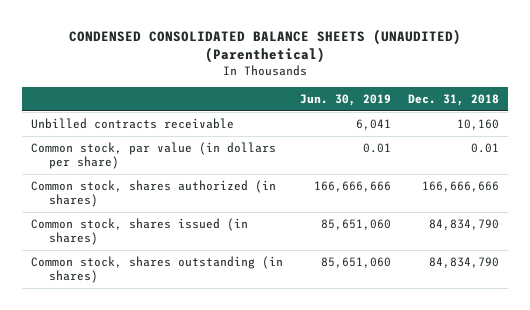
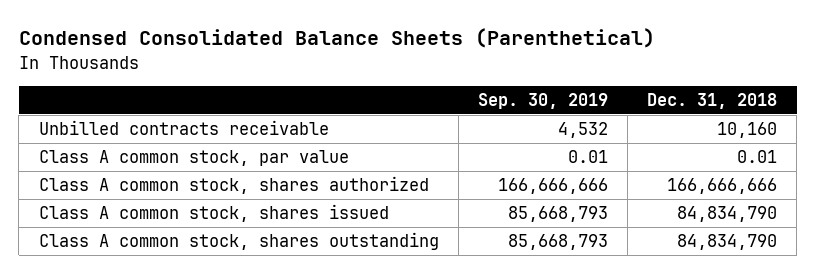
- CONDENSED CONSOLIDATED BALANCE SHEETS (UNAUDITED) (Parenthetical)
+ Condensed Consolidated Balance Sheets (Parenthetical)
- | Jun. 30, 2019 | Dec. 31, 2018
+ | Sep. 30, 2019 | Dec. 31, 2018
- Common stock, par value (in dollars per share) | 0.01 | 0.01
- Common stock, shares authorized (in shares) | 166,666,666 | 166,666,666
- Common stock, shares issued (in shares) | 85,651,060 | 84,834,790
- Common stock, shares outstanding (in shares) | 85,651,060 | 84,834,790
+ Class A common stock, par value | 0.01 | 0.01
+ Class A common stock, shares authorized | 166,666,666 | 166,666,666
+ Class A common stock, shares issued | 85,668,793 | 84,834,790
+ Class A common stock, shares outstanding | 85,668,793 | 84,834,790

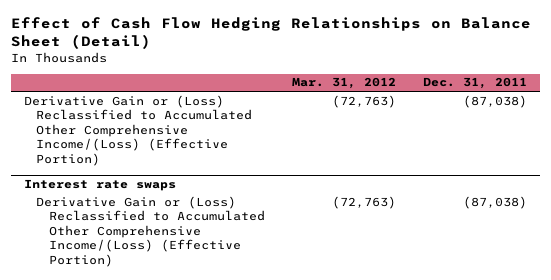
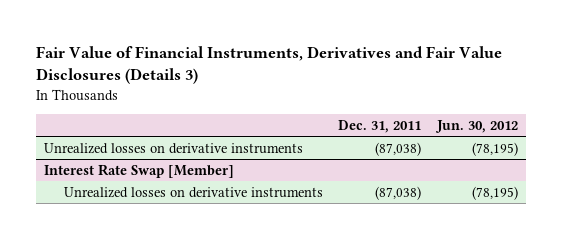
- Effect of Cash Flow Hedging Relationships on Balance Sheet (Detail)
+ Fair Value of Financial Instruments, Derivatives and Fair Value Disclosures (Details 3)
- | Mar. 31, 2012 | Dec. 31, 2011
+ | Dec. 31, 2011 | Jun. 30, 2012
- Derivative Gain or (Loss) Reclassified to Accumulated Other Comprehensive Income/(Loss) (Effective Portion) | (72,763) | (87,038)
- Interest rate swaps
- Derivative Gain or (Loss) Reclassified to Accumulated Other Comprehensive Income/(Loss) (Effective Portion) | (72,763) | (87,038)
+ Unrealized losses on derivative instruments | (87,038) | (78,195)
+ Interest Rate Swap [Member]
+ Unrealized losses on derivative instruments | (87,038) | (78,195)

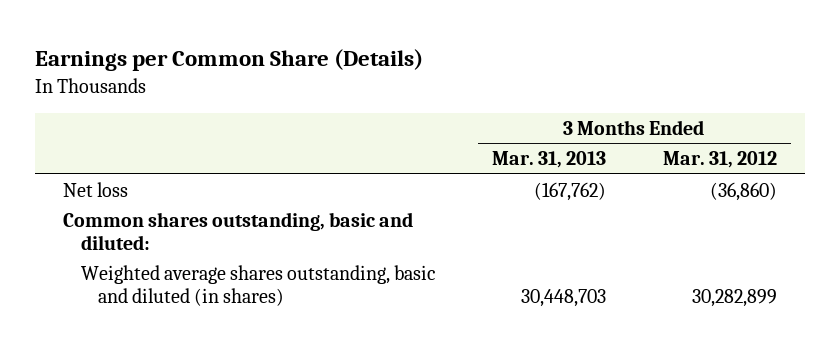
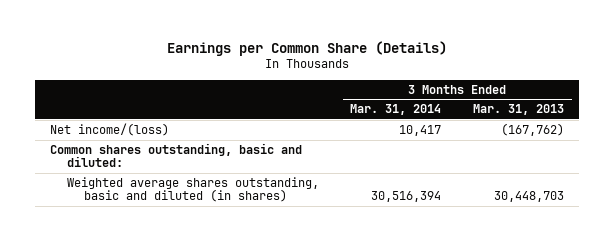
- | 3 Months Ended Mar. 31, 2013 | 3 Months Ended Mar. 31, 2012
+ | 3 Months Ended Mar. 31, 2014 | 3 Months Ended Mar. 31, 2013
- Net loss | (167,762) | (36,860)
+ Net income/(loss) | 10,417 | (167,762)

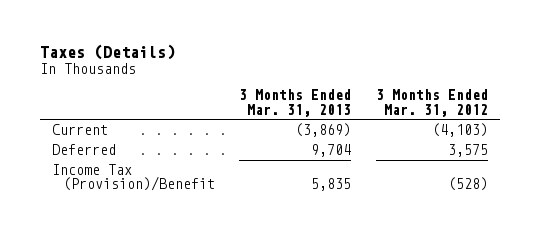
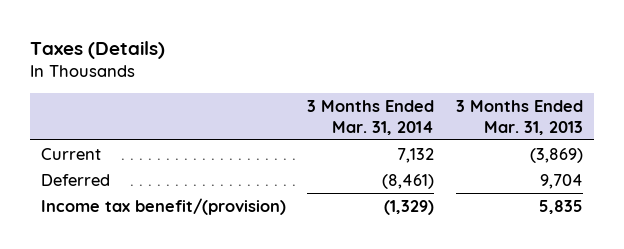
- | 3 Months Ended Mar. 31, 2013 | 3 Months Ended Mar. 31, 2012
+ | 3 Months Ended Mar. 31, 2014 | 3 Months Ended Mar. 31, 2013
- Income Tax (Provision)/Benefit | 5,835 | (528)
+ Income tax benefit/(provision) | (1,329) | 5,835

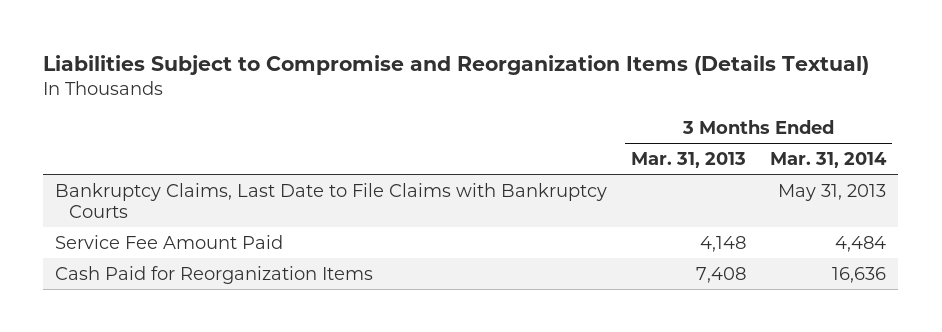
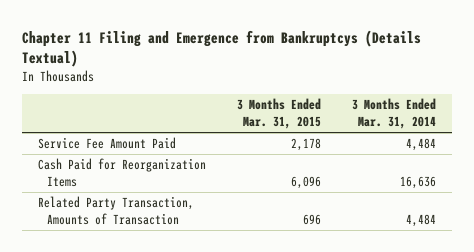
- Liabilities Subject to Compromise and Reorganization Items (Details Textual)
+ Chapter 11 Filing and Emergence from Bankruptcys (Details Textual)
- | 3 Months Ended Mar. 31, 2013 | 3 Months Ended Mar. 31, 2014
+ | 3 Months Ended Mar. 31, 2015 | 3 Months Ended Mar. 31, 2014
- Bankruptcy Claims, Last Date to File Claims with Bankruptcy Courts | | May 31, 2013
+ Related Party Transaction, Amounts of Transaction | 696 | 4,484

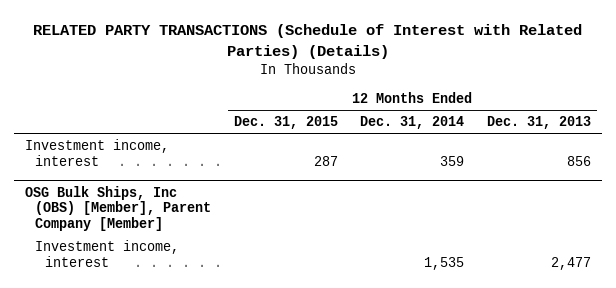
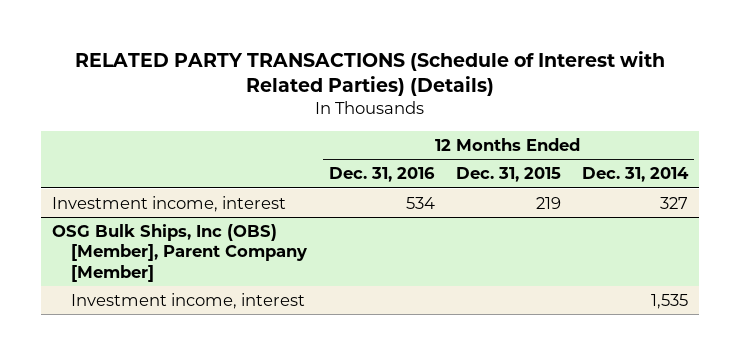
- | 12 Months Ended Dec. 31, 2015 | 12 Months Ended Dec. 31, 2014 | 12 Months Ended Dec. 31, 2013
+ | 12 Months Ended Dec. 31, 2016 | 12 Months Ended Dec. 31, 2015 | 12 Months Ended Dec. 31, 2014
- Investment income, interest | 287 | 359 | 856
+ Investment income, interest | 534 | 219 | 327

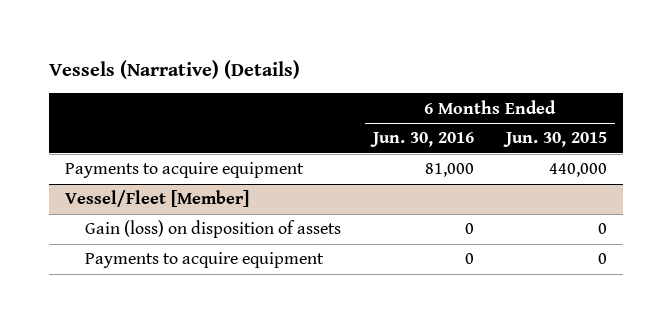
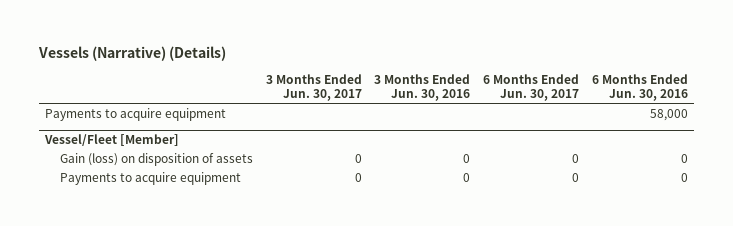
- | 6 Months Ended Jun. 30, 2016 | 6 Months Ended Jun. 30, 2015
+ | 3 Months Ended Jun. 30, 2017 | 3 Months Ended Jun. 30, 2016 | 6 Months Ended Jun. 30, 2017 | 6 Months Ended Jun. 30, 2016
- Payments to acquire equipment | 81,000 | 440,000
+ Payments to acquire equipment | | | | 58,000

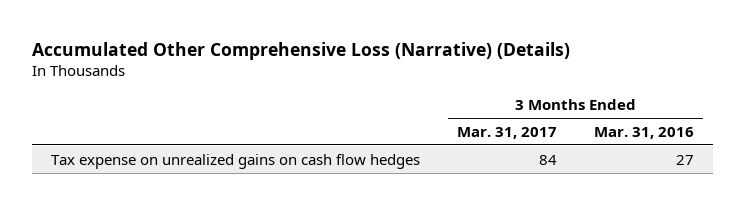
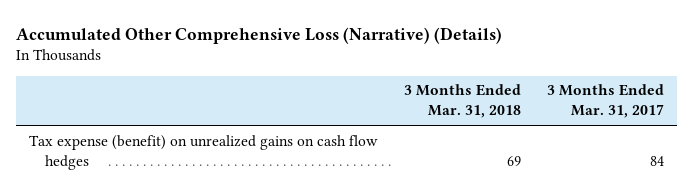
- | 3 Months Ended Mar. 31, 2017 | 3 Months Ended Mar. 31, 2016
+ | 3 Months Ended Mar. 31, 2018 | 3 Months Ended Mar. 31, 2017
- Tax expense on unrealized gains on cash flow hedges | 84 | 27
+ Tax expense (benefit) on unrealized gains on cash flow hedges | 69 | 84

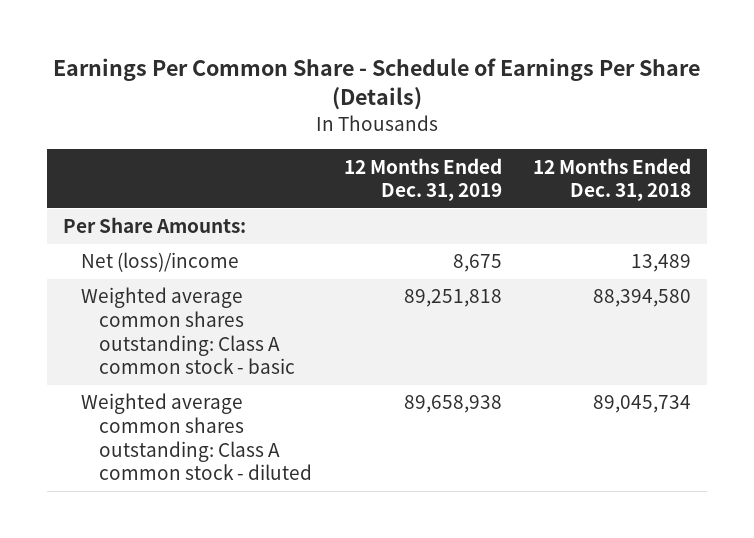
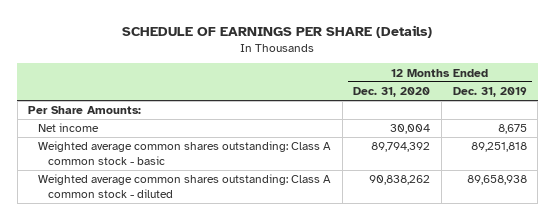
- Earnings Per Common Share - Schedule of Earnings Per Share (Details)
+ SCHEDULE OF EARNINGS PER SHARE (Details)
- | 12 Months Ended Dec. 31, 2019 | 12 Months Ended Dec. 31, 2018
+ | 12 Months Ended Dec. 31, 2020 | 12 Months Ended Dec. 31, 2019
- Net (loss)/income | 8,675 | 13,489
+ Net income | 30,004 | 8,675

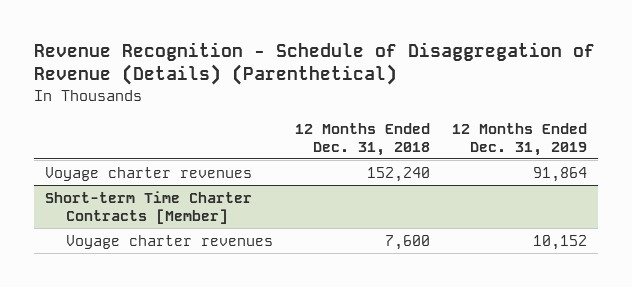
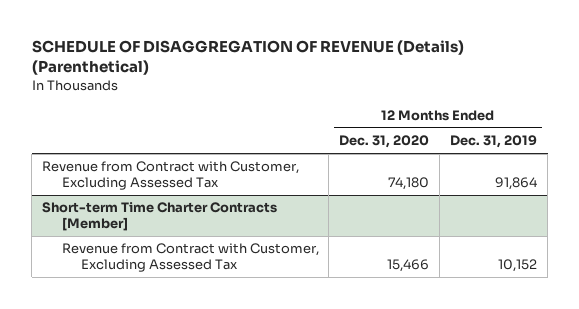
- Revenue Recognition - Schedule of Disaggregation of Revenue (Details) (Parenthetical)
+ SCHEDULE OF DISAGGREGATION OF REVENUE (Details) (Parenthetical)
- | 12 Months Ended Dec. 31, 2018 | 12 Months Ended Dec. 31, 2019
+ | 12 Months Ended Dec. 31, 2020 | 12 Months Ended Dec. 31, 2019
- Voyage charter revenues | 152,240 | 91,864
+ Revenue from Contract with Customer, Excluding Assessed Tax | 74,180 | 91,864
@ Short-term Time Charter Contracts [Member]
- Voyage charter revenues | 7,600 | 10,152
+ Revenue from Contract with Customer, Excluding Assessed Tax | 15,466 | 10,152

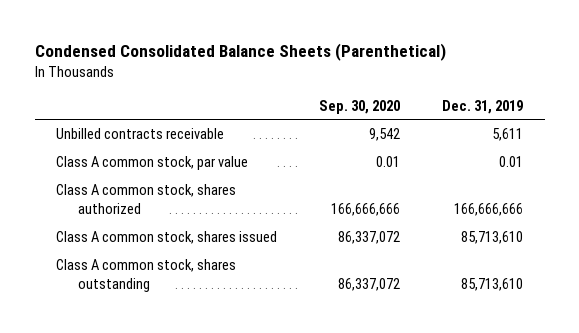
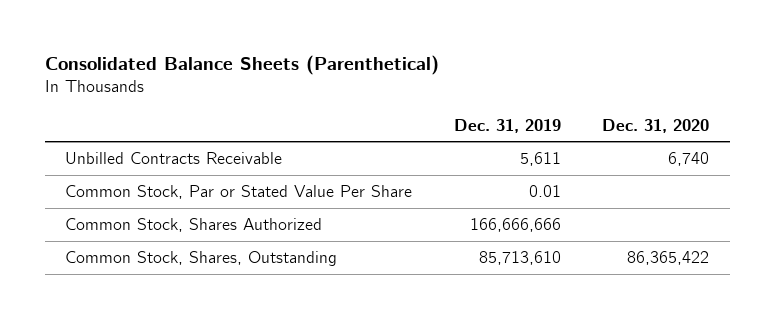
- Condensed Consolidated Balance Sheets (Parenthetical)
+ Consolidated Balance Sheets (Parenthetical)
- | Sep. 30, 2020 | Dec. 31, 2019
+ | Dec. 31, 2019 | Dec. 31, 2020
- Unbilled contracts receivable | 9,542 | 5,611
- Class A common stock, par value | 0.01 | 0.01
- Class A common stock, shares authorized | 166,666,666 | 166,666,666
- Class A common stock, shares issued | 86,337,072 | 85,713,610
- Class A common stock, shares outstanding | 86,337,072 | 85,713,610
+ Unbilled Contracts Receivable | 5,611 | 6,740
+ Common Stock, Par or Stated Value Per Share | 0.01 |
+ Common Stock, Shares Authorized | 166,666,666 |
+ Common Stock, Shares, Outstanding | 85,713,610 | 86,365,422

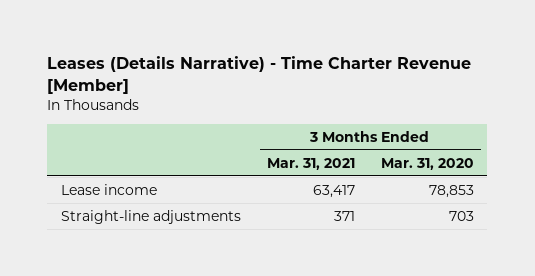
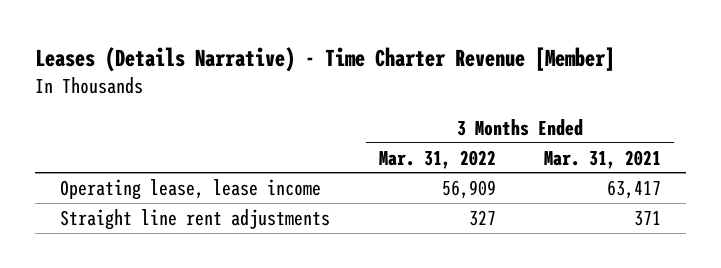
- | 3 Months Ended Mar. 31, 2021 | 3 Months Ended Mar. 31, 2020
+ | 3 Months Ended Mar. 31, 2022 | 3 Months Ended Mar. 31, 2021
- Lease income | 63,417 | 78,853
- Straight-line adjustments | 371 | 703
+ Operating lease, lease income | 56,909 | 63,417
+ Straight line rent adjustments | 327 | 371

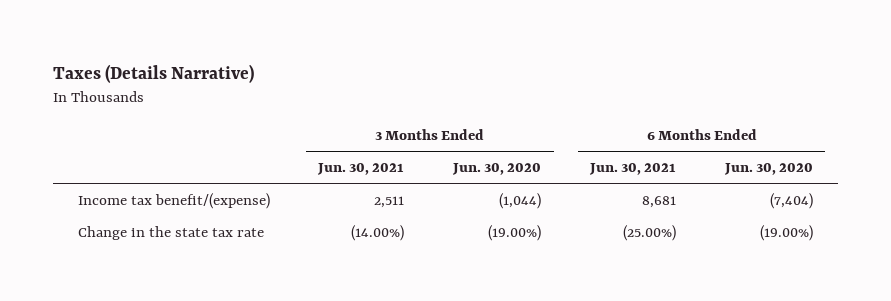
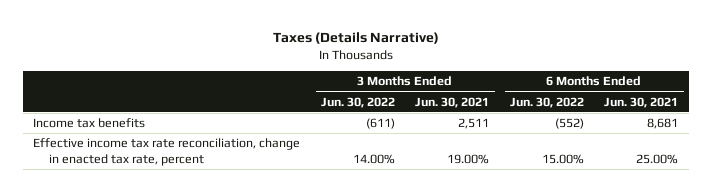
- | 3 Months Ended Jun. 30, 2021 | 3 Months Ended Jun. 30, 2020 | 6 Months Ended Jun. 30, 2021 | 6 Months Ended Jun. 30, 2020
+ | 3 Months Ended Jun. 30, 2022 | 3 Months Ended Jun. 30, 2021 | 6 Months Ended Jun. 30, 2022 | 6 Months Ended Jun. 30, 2021
- Income tax benefit/(expense) | 2,511 | (1,044) | 8,681 | (7,404)
- Change in the state tax rate | (14.00%) | (19.00%) | (25.00%) | (19.00%)
+ Income tax benefits | (611) | 2,511 | (552) | 8,681
+ Effective income tax rate reconciliation, change in enacted tax rate, percent | 14.00% | 19.00% | 15.00% | 25.00%

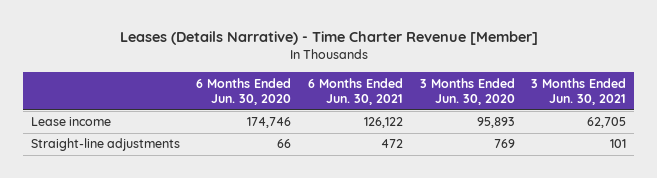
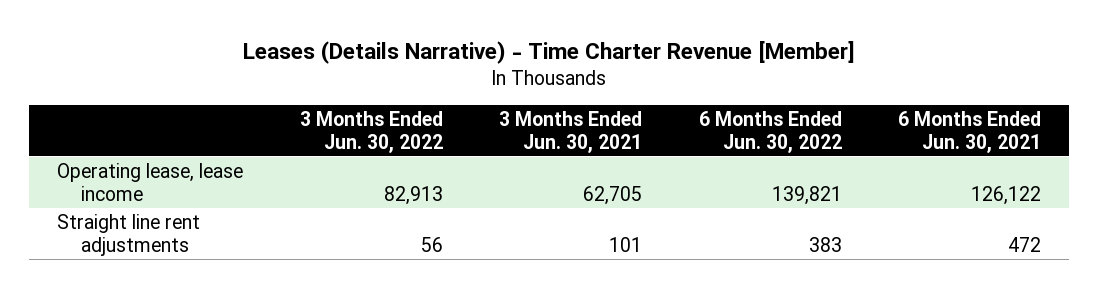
- | 6 Months Ended Jun. 30, 2020 | 6 Months Ended Jun. 30, 2021 | 3 Months Ended Jun. 30, 2020 | 3 Months Ended Jun. 30, 2021
+ | 3 Months Ended Jun. 30, 2022 | 3 Months Ended Jun. 30, 2021 | 6 Months Ended Jun. 30, 2022 | 6 Months Ended Jun. 30, 2021
- Lease income | 174,746 | 126,122 | 95,893 | 62,705
- Straight-line adjustments | 66 | 472 | 769 | 101
+ Operating lease, lease income | 82,913 | 62,705 | 139,821 | 126,122
+ Straight line rent adjustments | 56 | 101 | 383 | 472

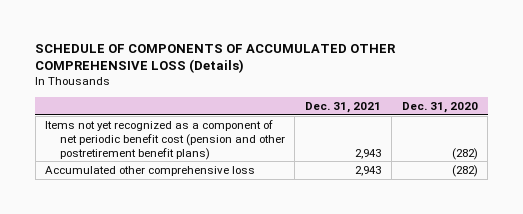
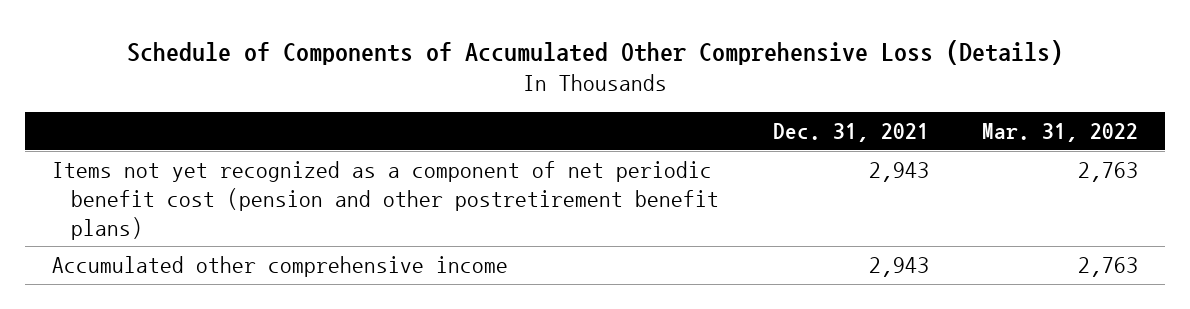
- SCHEDULE OF COMPONENTS OF ACCUMULATED OTHER COMPREHENSIVE LOSS (Details)
+ Schedule of Components of Accumulated Other Comprehensive Loss (Details)
- | Dec. 31, 2021 | Dec. 31, 2020
+ | Dec. 31, 2021 | Mar. 31, 2022
- Accumulated other comprehensive loss | 2,943 | (282)
+ Accumulated other comprehensive income | 2,943 | 2,763

